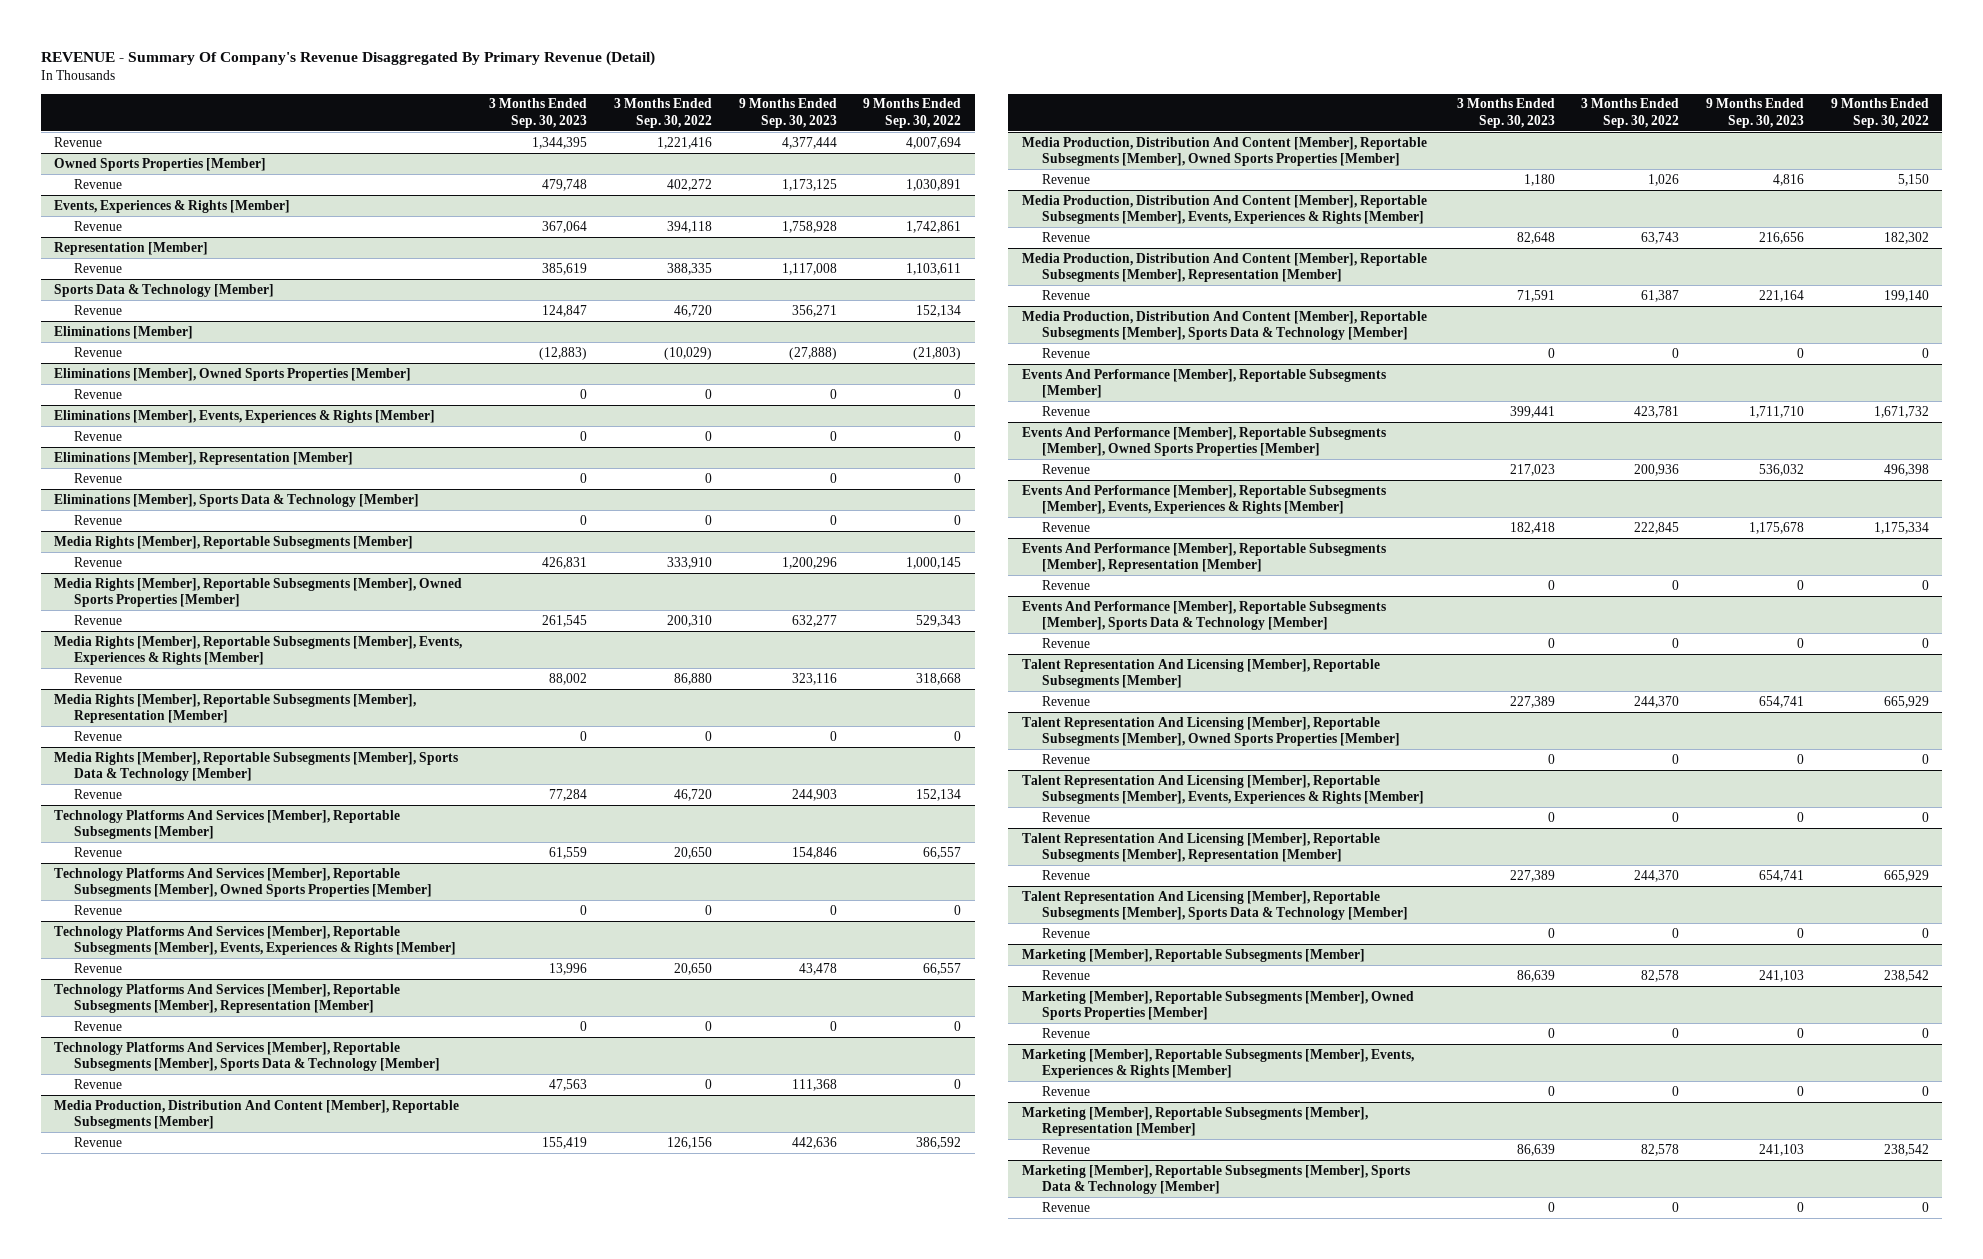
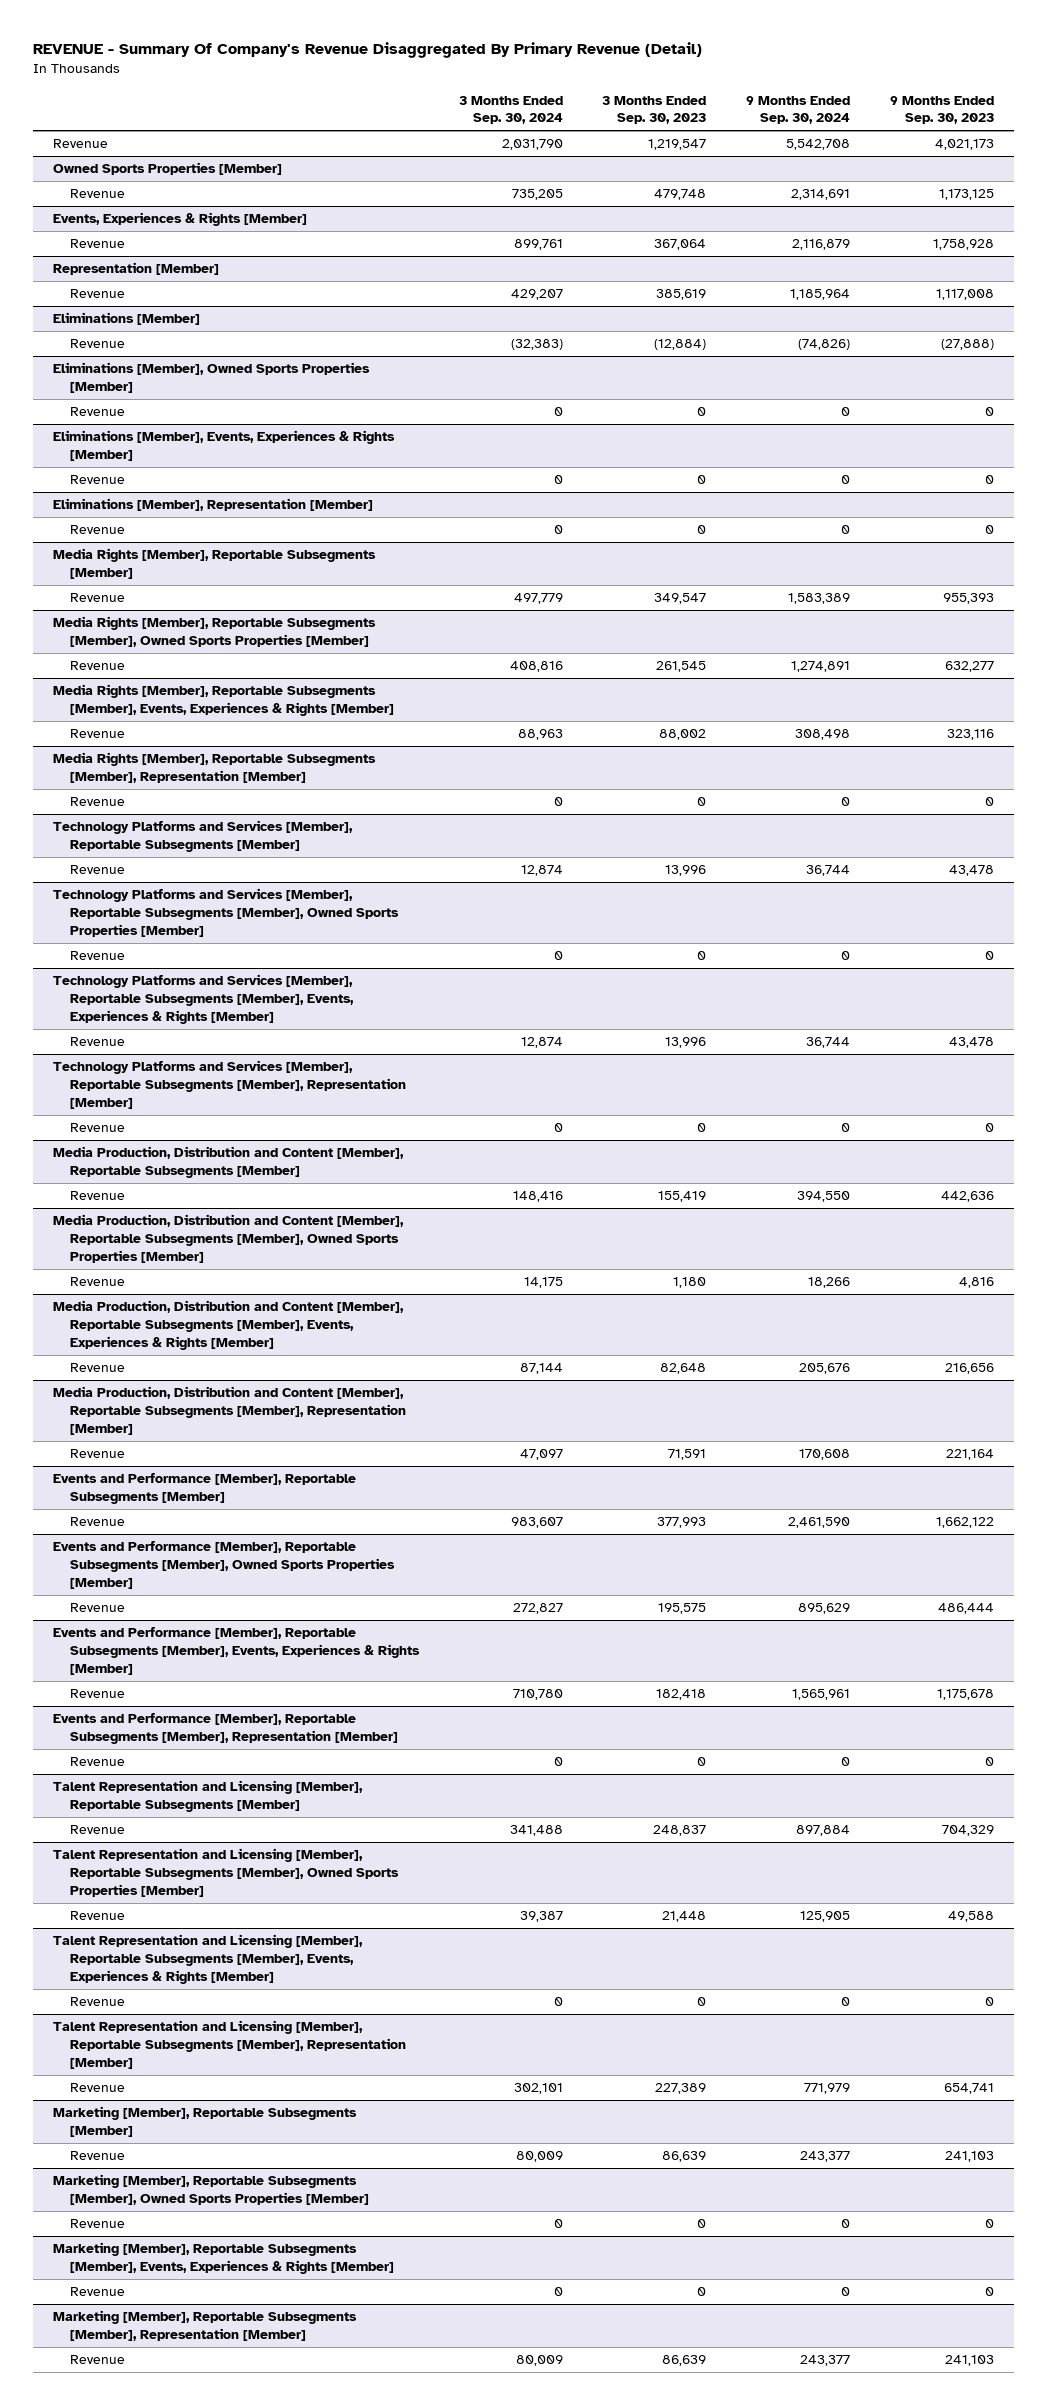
- | 3 Months Ended Sep. 30, 2023 | 3 Months Ended Sep. 30, 2022 | 9 Months Ended Sep. 30, 2023 | 9 Months Ended Sep. 30, 2022
+ | 3 Months Ended Sep. 30, 2024 | 3 Months Ended Sep. 30, 2023 | 9 Months Ended Sep. 30, 2024 | 9 Months Ended Sep. 30, 2023
- Revenue | 1,344,395 | 1,221,416 | 4,377,444 | 4,007,694
+ Revenue | 2,031,790 | 1,219,547 | 5,542,708 | 4,021,173
- Sports Data & Technology [Member]
- Revenue | 124,847 | 46,720 | 356,271 | 152,134
@ Eliminations [Member]
- Revenue | (12,883) | (10,029) | (27,888) | (21,803)
+ Revenue | (32,383) | (12,884) | (74,826) | (27,888)
- Eliminations [Member], Sports Data & Technology [Member]
- Revenue | 0 | 0 | 0 | 0
@ Media Rights [Member], Reportable Subsegments [Member]
- Revenue | 426,831 | 333,910 | 1,200,296 | 1,000,145
+ Revenue | 497,779 | 349,547 | 1,583,389 | 955,393
- Media Rights [Member], Reportable Subsegments [Member], Sports Data & Technology [Member]
- Revenue | 77,284 | 46,720 | 244,903 | 152,134
- Technology Platforms And Services [Member], Reportable Subsegments [Member]
- Revenue | 61,559 | 20,650 | 154,846 | 66,557
- Technology Platforms And Services [Member], Reportable Subsegments [Member], Owned Sports Properties [Member]
+ Technology Platforms and Services [Member], Reportable Subsegments [Member]
+ Revenue | 12,874 | 13,996 | 36,744 | 43,478
+ Technology Platforms and Services [Member], Reportable Subsegments [Member], Owned Sports Properties [Member]
- Technology Platforms And Services [Member], Reportable Subsegments [Member], Events, Experiences & Rights [Member]
+ Technology Platforms and Services [Member], Reportable Subsegments [Member], Events, Experiences & Rights [Member]
- Technology Platforms And Services [Member], Reportable Subsegments [Member], Representation [Member]
+ Technology Platforms and Services [Member], Reportable Subsegments [Member], Representation [Member]
- Technology Platforms And Services [Member], Reportable Subsegments [Member], Sports Data & Technology [Member]
- Revenue | 47,563 | 0 | 111,368 | 0
- Media Production, Distribution And Content [Member], Reportable Subsegments [Member]
+ Media Production, Distribution and Content [Member], Reportable Subsegments [Member]
- Media Production, Distribution And Content [Member], Reportable Subsegments [Member], Owned Sports Properties [Member]
+ Media Production, Distribution and Content [Member], Reportable Subsegments [Member], Owned Sports Properties [Member]
- Media Production, Distribution And Content [Member], Reportable Subsegments [Member], Events, Experiences & Rights [Member]
+ Media Production, Distribution and Content [Member], Reportable Subsegments [Member], Events, Experiences & Rights [Member]
- Media Production, Distribution And Content [Member], Reportable Subsegments [Member], Representation [Member]
+ Media Production, Distribution and Content [Member], Reportable Subsegments [Member], Representation [Member]
- Media Production, Distribution And Content [Member], Reportable Subsegments [Member], Sports Data & Technology [Member]
- Revenue | 0 | 0 | 0 | 0
- Events And Performance [Member], Reportable Subsegments [Member]
- Revenue | 399,441 | 423,781 | 1,711,710 | 1,671,732
- Events And Performance [Member], Reportable Subsegments [Member], Owned Sports Properties [Member]
- Revenue | 217,023 | 200,936 | 536,032 | 496,398
- Events And Performance [Member], Reportable Subsegments [Member], Events, Experiences & Rights [Member]
+ Events and Performance [Member], Reportable Subsegments [Member]
+ Revenue | 983,607 | 377,993 | 2,461,590 | 1,662,122
+ Events and Performance [Member], Reportable Subsegments [Member], Owned Sports Properties [Member]
+ Revenue | 272,827 | 195,575 | 895,629 | 486,444
+ Events and Performance [Member], Reportable Subsegments [Member], Events, Experiences & Rights [Member]
- Events And Performance [Member], Reportable Subsegments [Member], Representation [Member]
- Revenue | 0 | 0 | 0 | 0
- Events And Performance [Member], Reportable Subsegments [Member], Sports Data & Technology [Member]
- Revenue | 0 | 0 | 0 | 0
- Talent Representation And Licensing [Member], Reportable Subsegments [Member]
- Revenue | 227,389 | 244,370 | 654,741 | 665,929
- Talent Representation And Licensing [Member], Reportable Subsegments [Member], Owned Sports Properties [Member]
+ Events and Performance [Member], Reportable Subsegments [Member], Representation [Member]
- Talent Representation And Licensing [Member], Reportable Subsegments [Member], Events, Experiences & Rights [Member]
+ Talent Representation and Licensing [Member], Reportable Subsegments [Member]
+ Revenue | 341,488 | 248,837 | 897,884 | 704,329
+ Talent Representation and Licensing [Member], Reportable Subsegments [Member], Owned Sports Properties [Member]
+ Revenue | 39,387 | 21,448 | 125,905 | 49,588
+ Talent Representation and Licensing [Member], Reportable Subsegments [Member], Events, Experiences & Rights [Member]
- Talent Representation And Licensing [Member], Reportable Subsegments [Member], Representation [Member]
+ Talent Representation and Licensing [Member], Reportable Subsegments [Member], Representation [Member]
- Talent Representation And Licensing [Member], Reportable Subsegments [Member], Sports Data & Technology [Member]
- Revenue | 0 | 0 | 0 | 0
- Marketing [Member], Reportable Subsegments [Member], Sports Data & Technology [Member]
- Revenue | 0 | 0 | 0 | 0

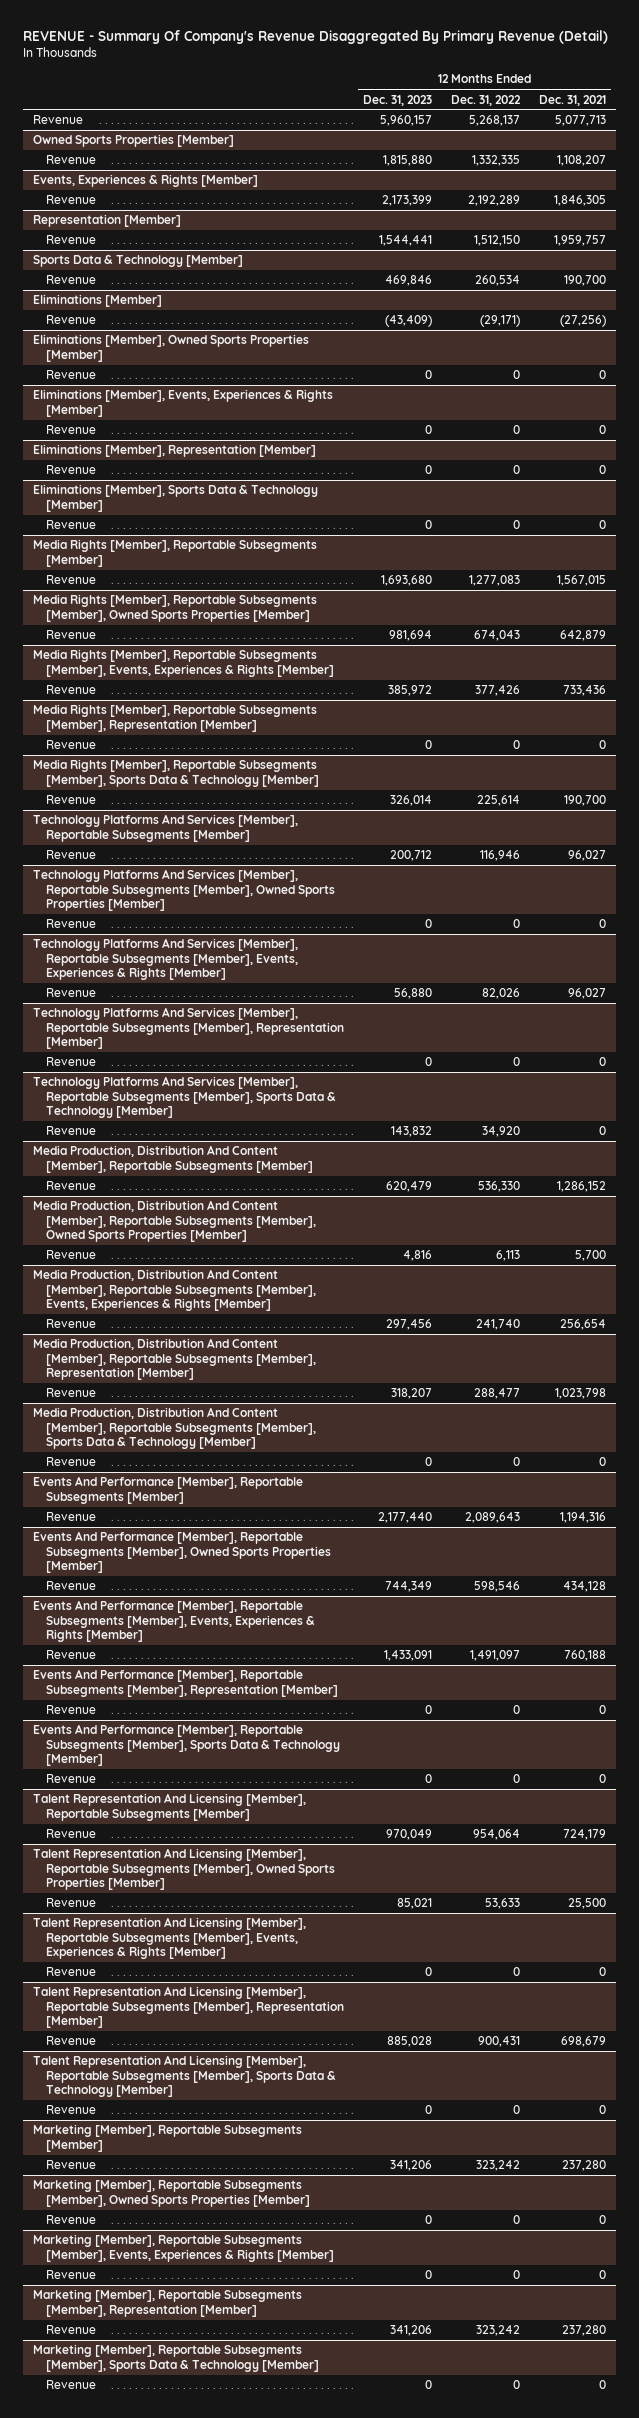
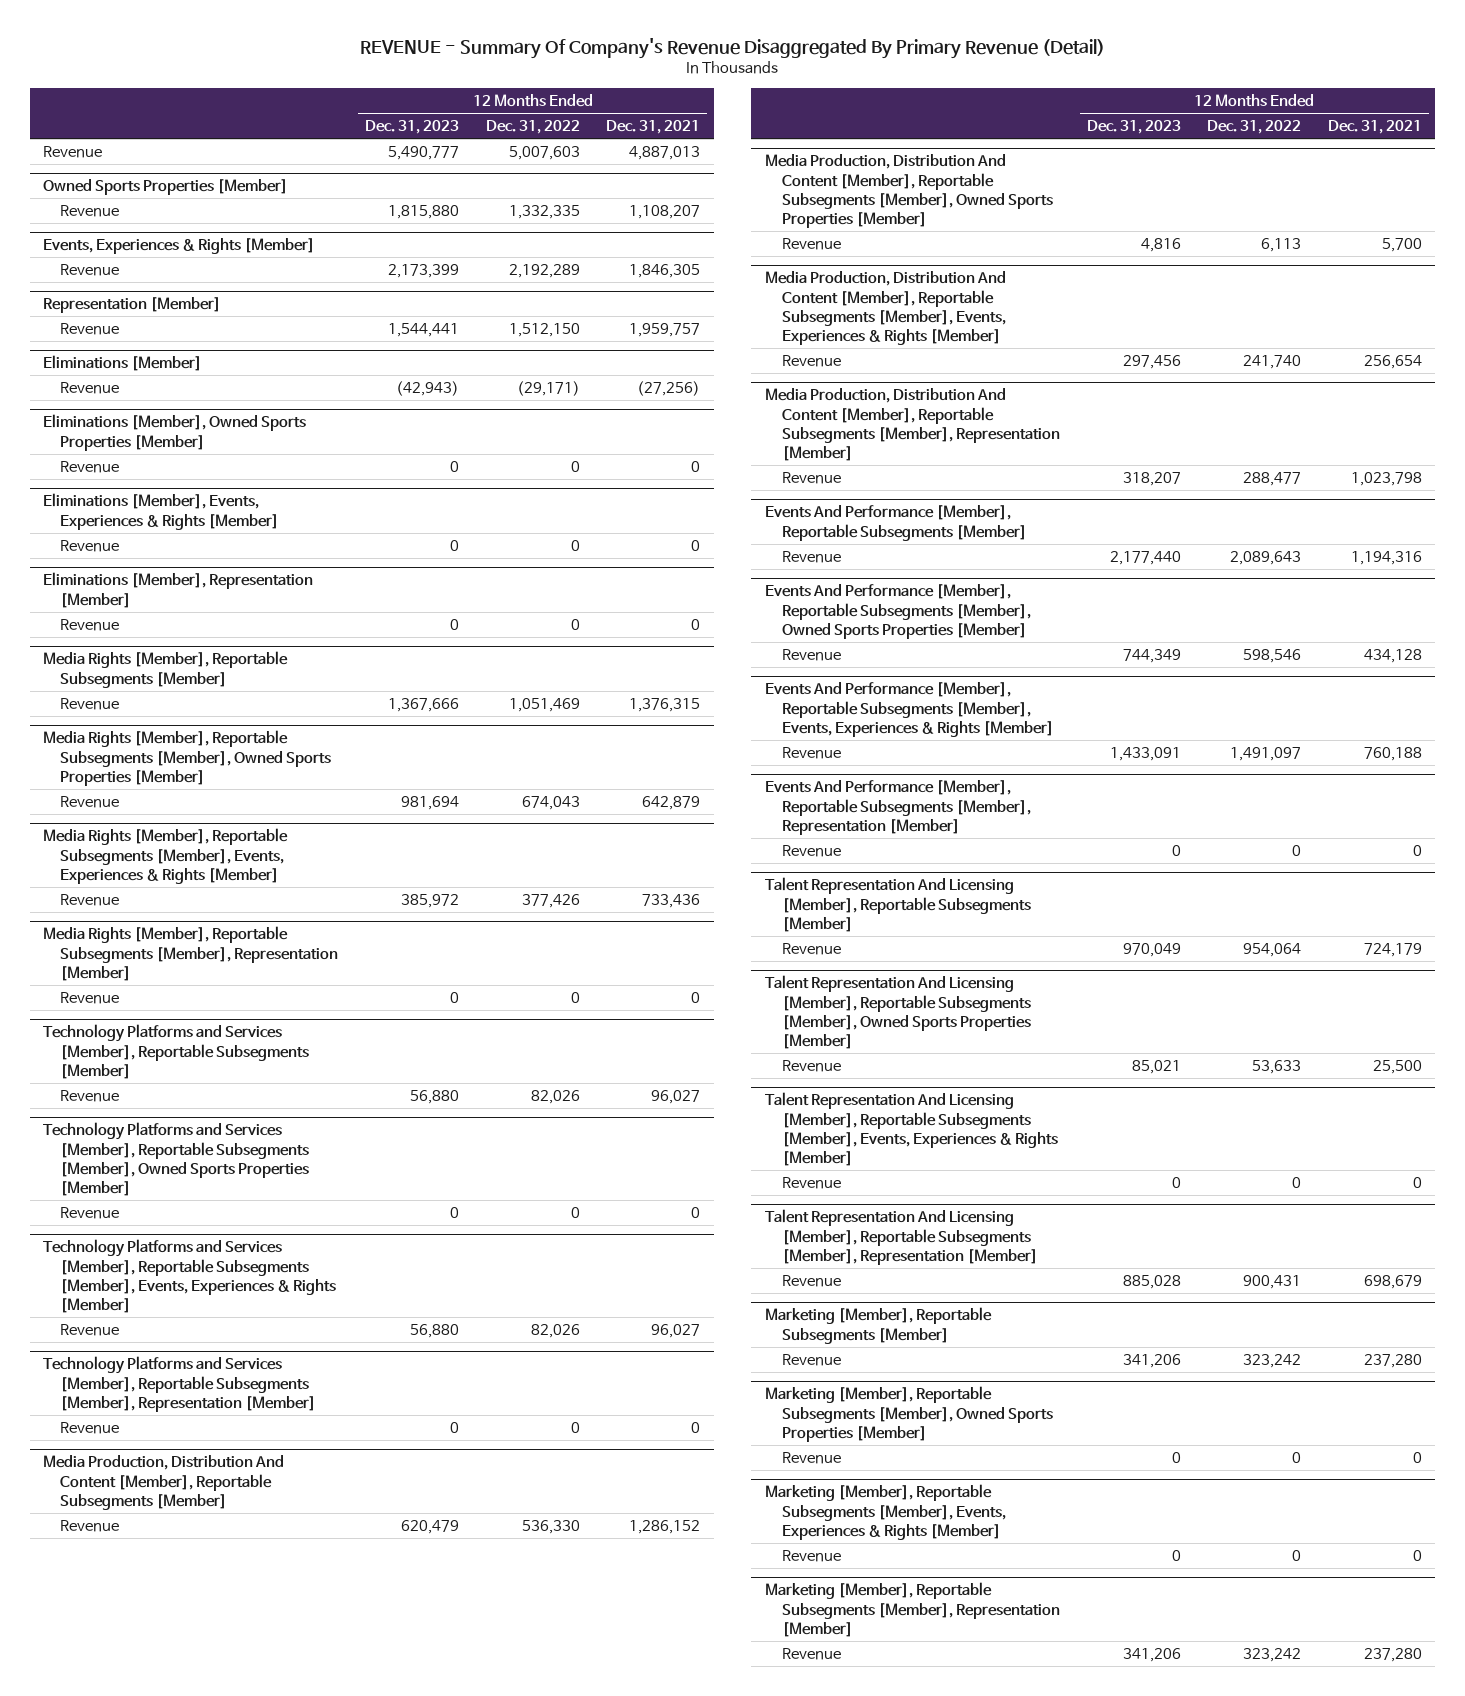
- Revenue | 5,960,157 | 5,268,137 | 5,077,713
+ Revenue | 5,490,777 | 5,007,603 | 4,887,013
- Sports Data & Technology [Member]
- Revenue | 469,846 | 260,534 | 190,700
@ Eliminations [Member]
- Revenue | (43,409) | (29,171) | (27,256)
+ Revenue | (42,943) | (29,171) | (27,256)
- Eliminations [Member], Sports Data & Technology [Member]
- Revenue | 0 | 0 | 0
@ Media Rights [Member], Reportable Subsegments [Member]
- Revenue | 1,693,680 | 1,277,083 | 1,567,015
+ Revenue | 1,367,666 | 1,051,469 | 1,376,315
- Media Rights [Member], Reportable Subsegments [Member], Sports Data & Technology [Member]
- Revenue | 326,014 | 225,614 | 190,700
- Technology Platforms And Services [Member], Reportable Subsegments [Member]
- Revenue | 200,712 | 116,946 | 96,027
- Technology Platforms And Services [Member], Reportable Subsegments [Member], Owned Sports Properties [Member]
+ Technology Platforms and Services [Member], Reportable Subsegments [Member]
+ Revenue | 56,880 | 82,026 | 96,027
+ Technology Platforms and Services [Member], Reportable Subsegments [Member], Owned Sports Properties [Member]
- Technology Platforms And Services [Member], Reportable Subsegments [Member], Events, Experiences & Rights [Member]
+ Technology Platforms and Services [Member], Reportable Subsegments [Member], Events, Experiences & Rights [Member]
- Technology Platforms And Services [Member], Reportable Subsegments [Member], Representation [Member]
+ Technology Platforms and Services [Member], Reportable Subsegments [Member], Representation [Member]
- Technology Platforms And Services [Member], Reportable Subsegments [Member], Sports Data & Technology [Member]
- Revenue | 143,832 | 34,920 | 0
- Media Production, Distribution And Content [Member], Reportable Subsegments [Member], Sports Data & Technology [Member]
- Revenue | 0 | 0 | 0
- Events And Performance [Member], Reportable Subsegments [Member], Sports Data & Technology [Member]
- Revenue | 0 | 0 | 0
- Talent Representation And Licensing [Member], Reportable Subsegments [Member], Sports Data & Technology [Member]
- Revenue | 0 | 0 | 0
- Marketing [Member], Reportable Subsegments [Member], Sports Data & Technology [Member]
- Revenue | 0 | 0 | 0

